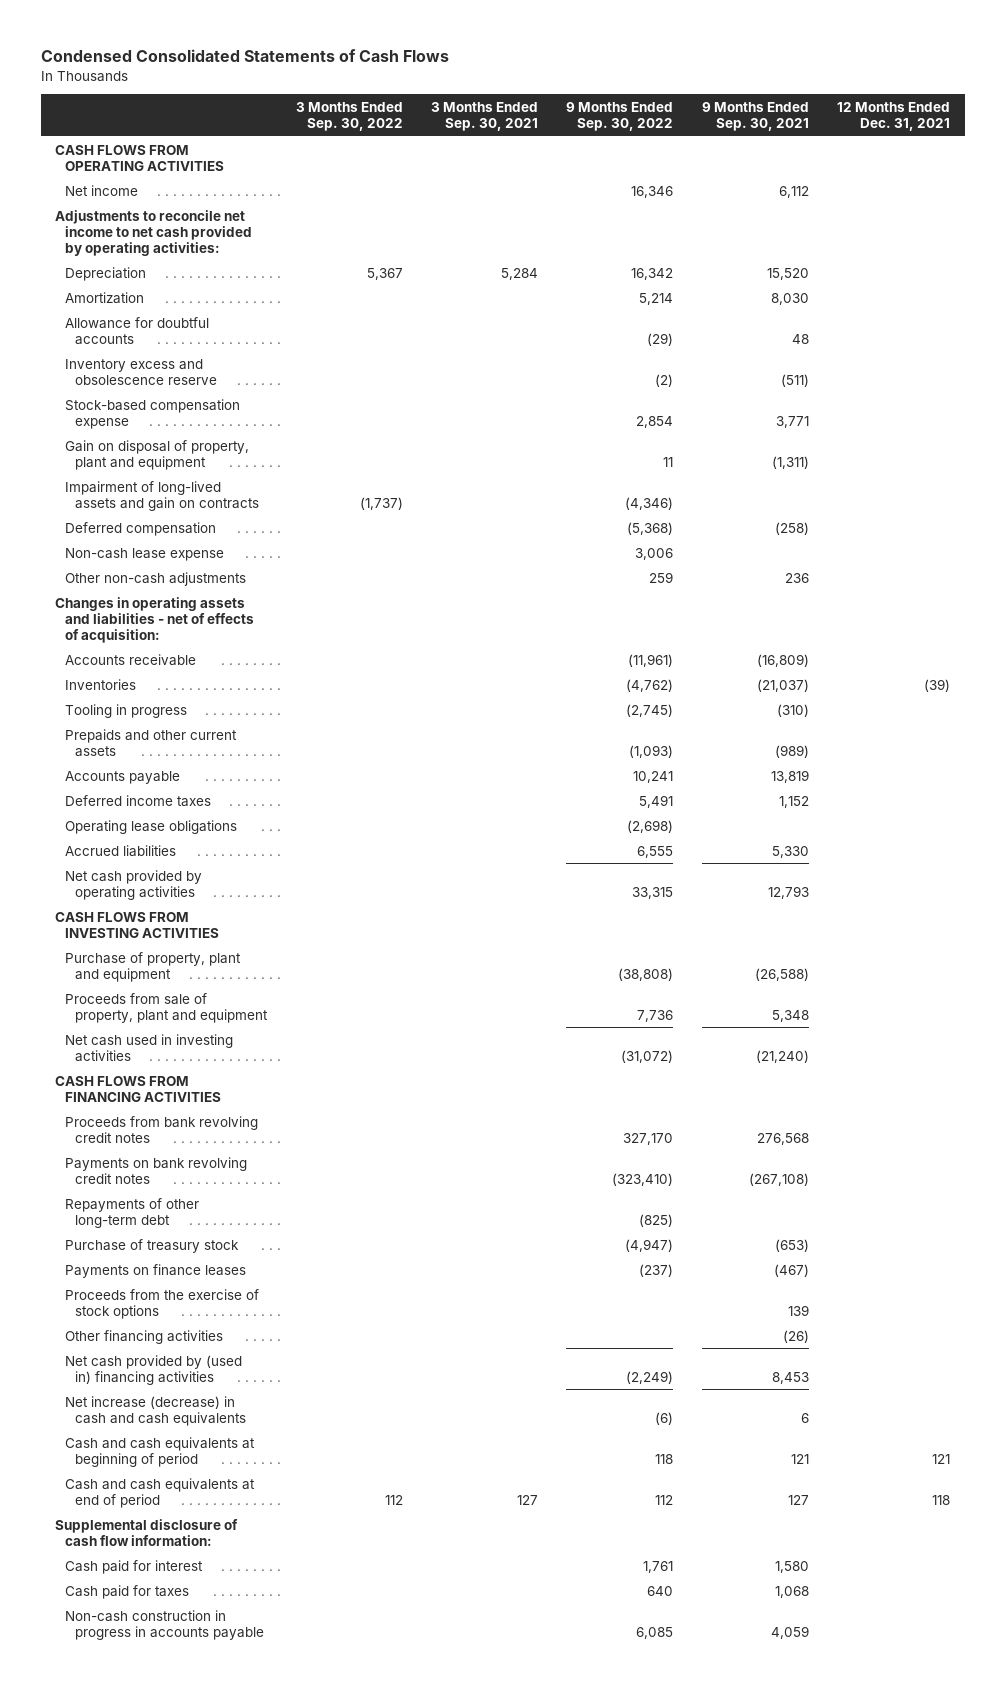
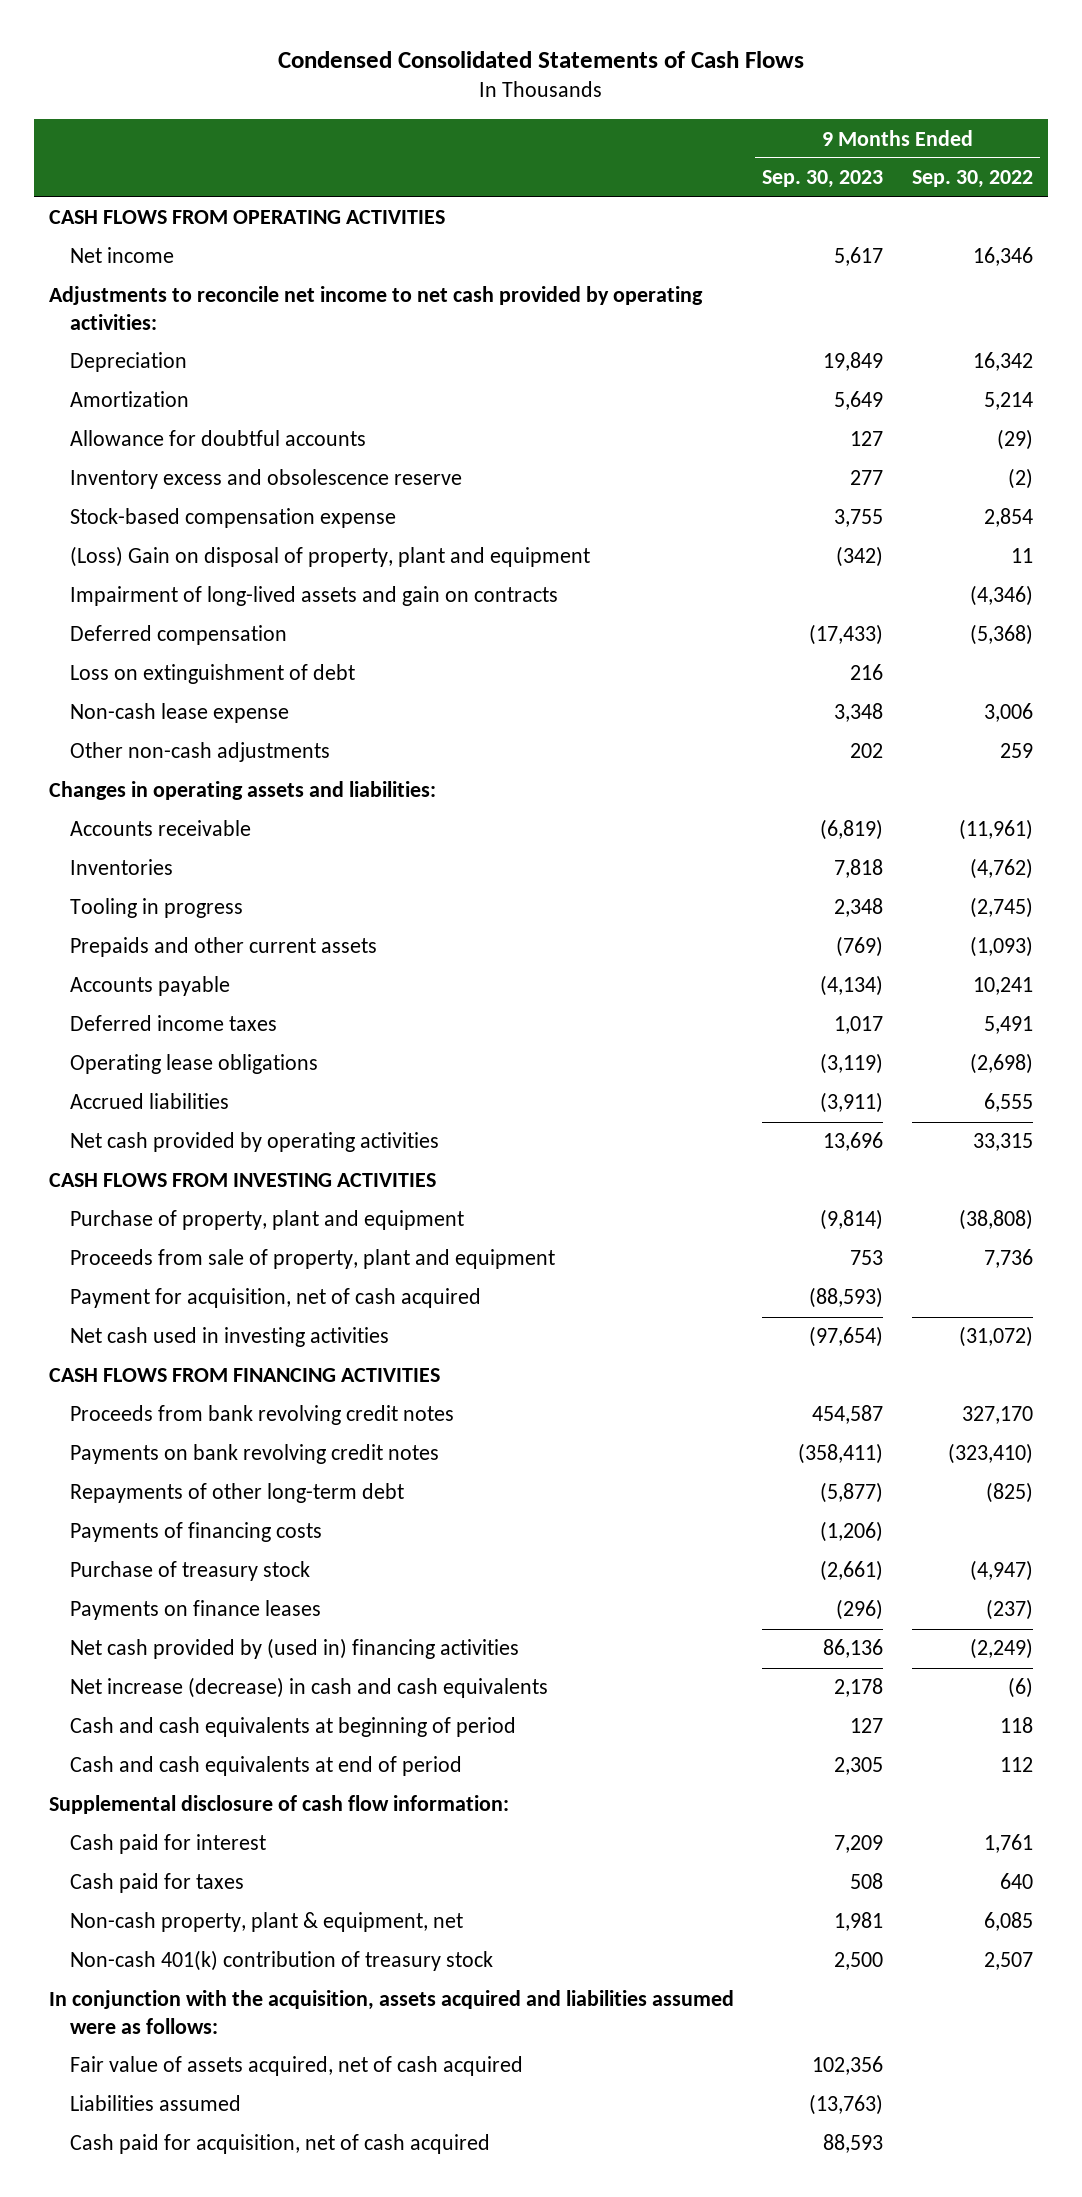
- | 3 Months Ended Sep. 30, 2022 | 3 Months Ended Sep. 30, 2021 | 9 Months Ended Sep. 30, 2022 | 9 Months Ended Sep. 30, 2021 | 12 Months Ended Dec. 31, 2021
+ | 9 Months Ended Sep. 30, 2023 | 9 Months Ended Sep. 30, 2022
- Gain on disposal of property, plant and equipment | | | 11 | (1,311) |
+ (Loss) Gain on disposal of property, plant and equipment | (342) | 11
+ Loss on extinguishment of debt | 216 |
- Changes in operating assets and liabilities - net of effects of acquisition:
+ Changes in operating assets and liabilities:
+ Payment for acquisition, net of cash acquired | (88,593) |
+ Payments of financing costs | (1,206) |
- Proceeds from the exercise of stock options | | | | 139 |
- Other financing activities | | | | (26) |
- Non-cash construction in progress in accounts payable | | | 6,085 | 4,059 |
+ Non-cash property, plant & equipment, net | 1,981 | 6,085
+ Non-cash 401(k) contribution of treasury stock | 2,500 | 2,507
+ In conjunction with the acquisition, assets acquired and liabilities assumed were as follows:
+ Fair value of assets acquired, net of cash acquired | 102,356 |
+ Liabilities assumed | (13,763) |
+ Cash paid for acquisition, net of cash acquired | 88,593 |

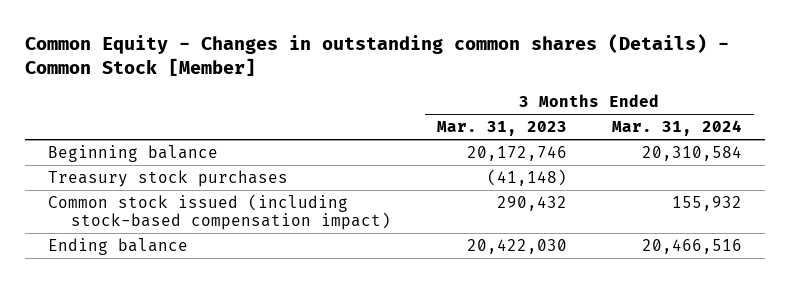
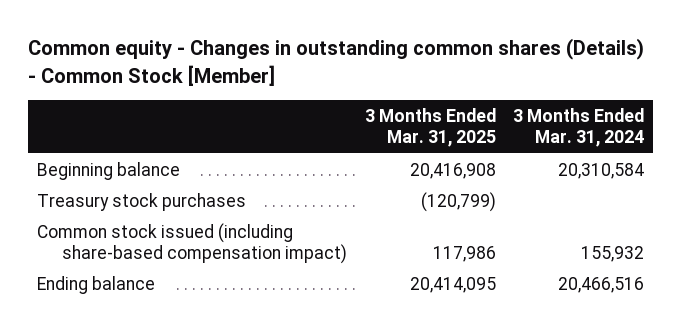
- Common Equity - Changes in outstanding common shares (Details) - Common Stock [Member]
+ Common equity - Changes in outstanding common shares (Details) - Common Stock [Member]
- | 3 Months Ended Mar. 31, 2023 | 3 Months Ended Mar. 31, 2024
+ | 3 Months Ended Mar. 31, 2025 | 3 Months Ended Mar. 31, 2024
- Common stock issued (including stock-based compensation impact) | 290,432 | 155,932
+ Common stock issued (including share-based compensation impact) | 117,986 | 155,932

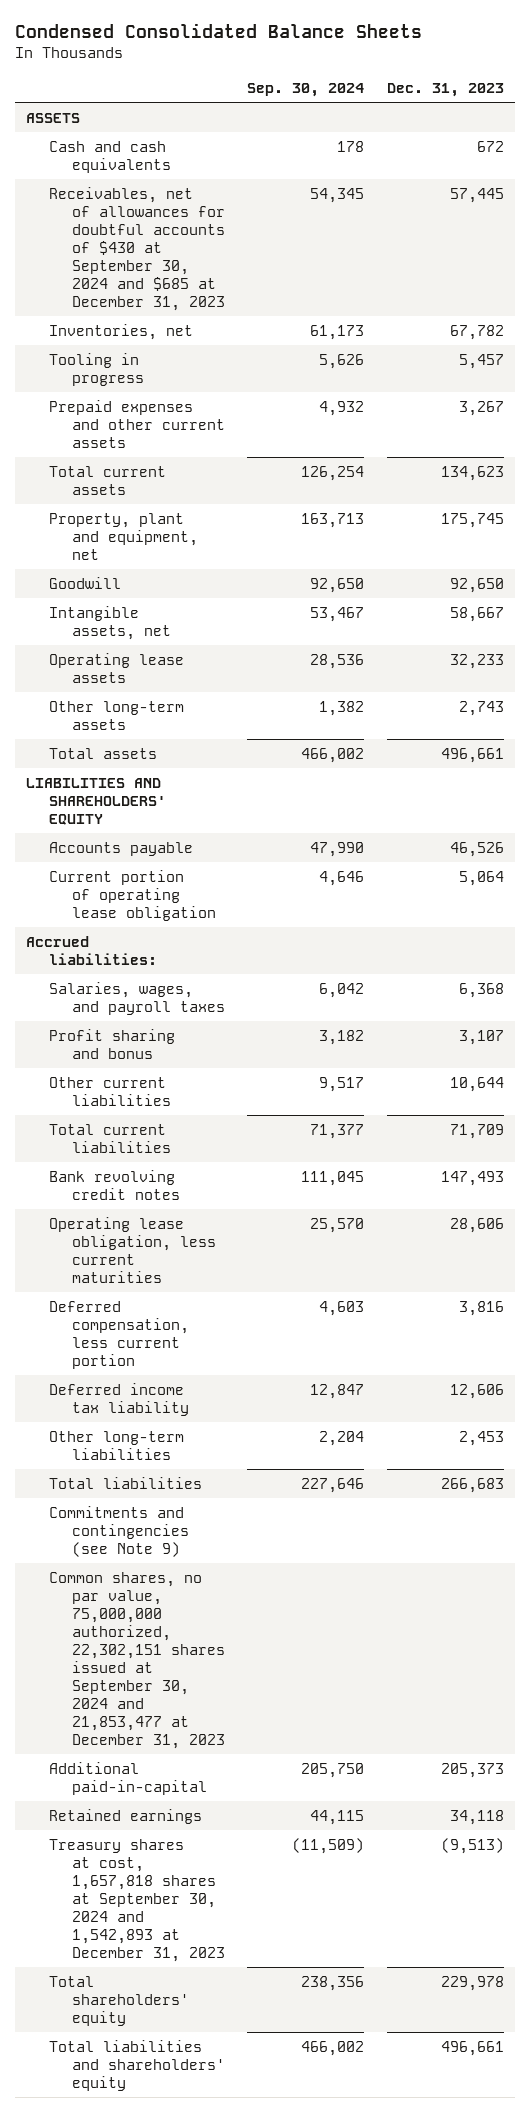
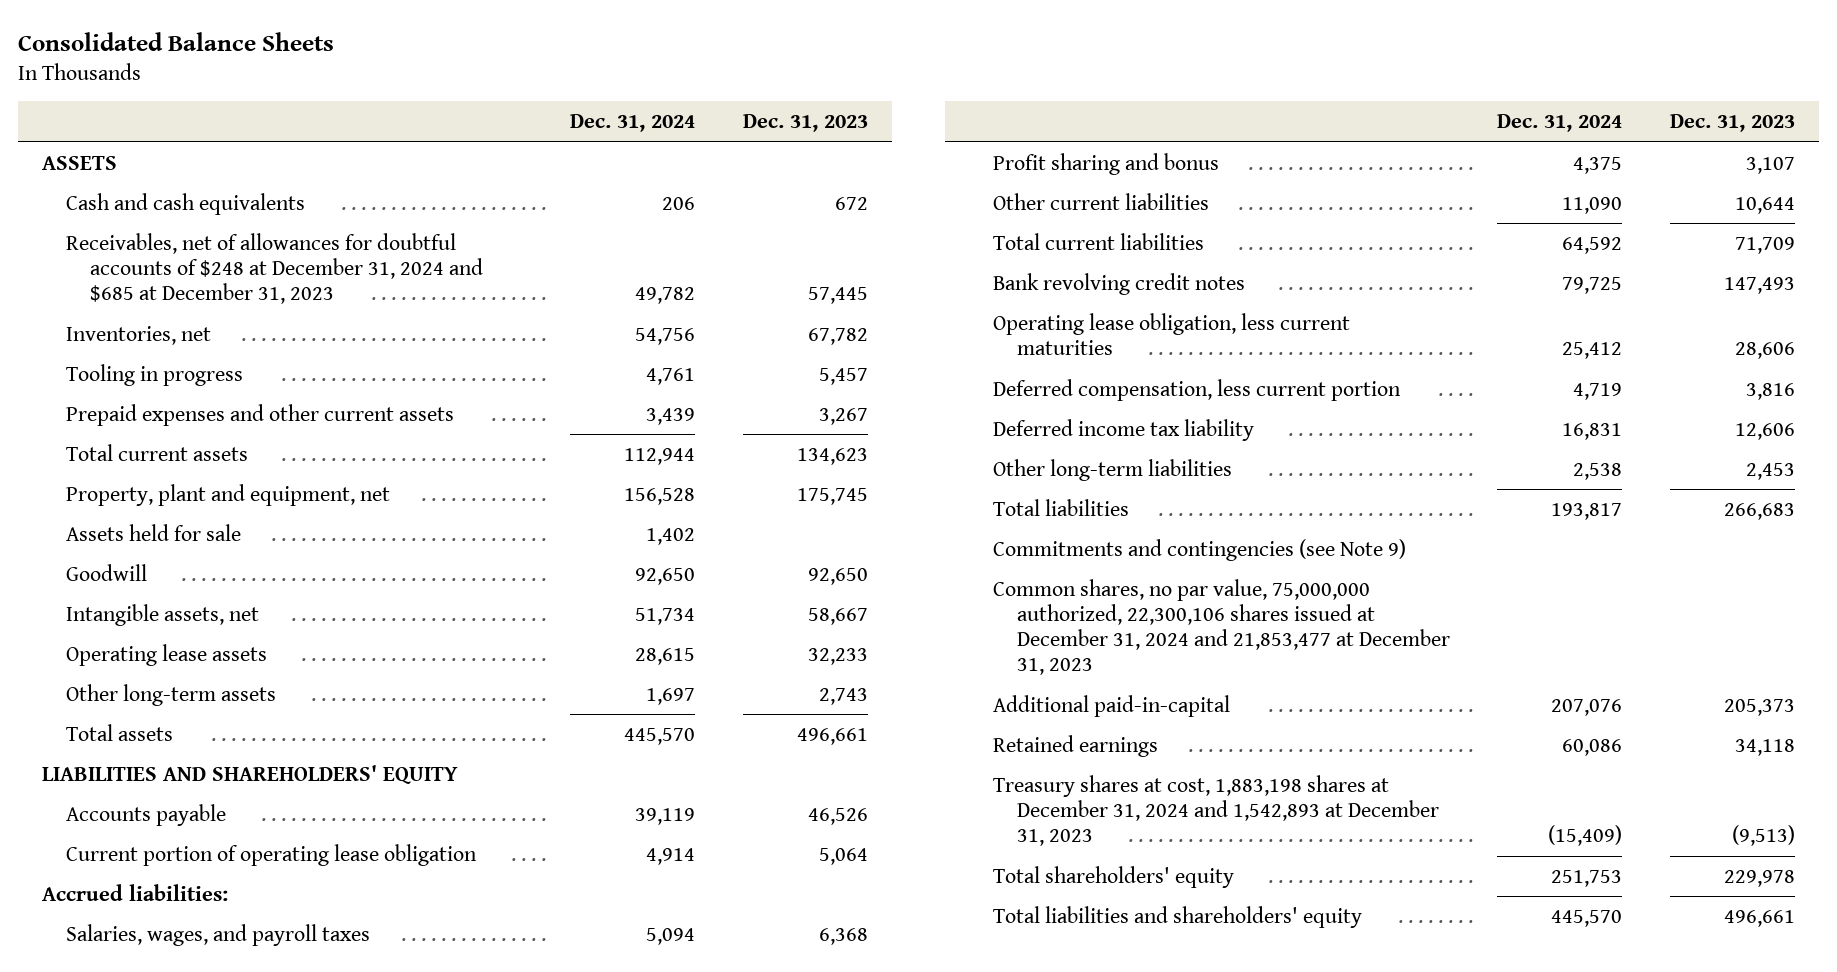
- Condensed Consolidated Balance Sheets
+ Consolidated Balance Sheets
- | Sep. 30, 2024 | Dec. 31, 2023
+ | Dec. 31, 2024 | Dec. 31, 2023
- Receivables, net of allowances for doubtful accounts of $430 at September 30, 2024 and $685 at December 31, 2023 | 54,345 | 57,445
+ Receivables, net of allowances for doubtful accounts of $248 at December 31, 2024 and $685 at December 31, 2023 | 49,782 | 57,445
+ Assets held for sale | 1,402 |
- Common shares, no par value, 75,000,000 authorized, 22,302,151 shares issued at September 30, 2024 and 21,853,477 at December 31, 2023
+ Common shares, no par value, 75,000,000 authorized, 22,300,106 shares issued at December 31, 2024 and 21,853,477 at December 31, 2023
- Treasury shares at cost, 1,657,818 shares at September 30, 2024 and 1,542,893 at December 31, 2023 | (11,509) | (9,513)
+ Treasury shares at cost, 1,883,198 shares at December 31, 2024 and 1,542,893 at December 31, 2023 | (15,409) | (9,513)

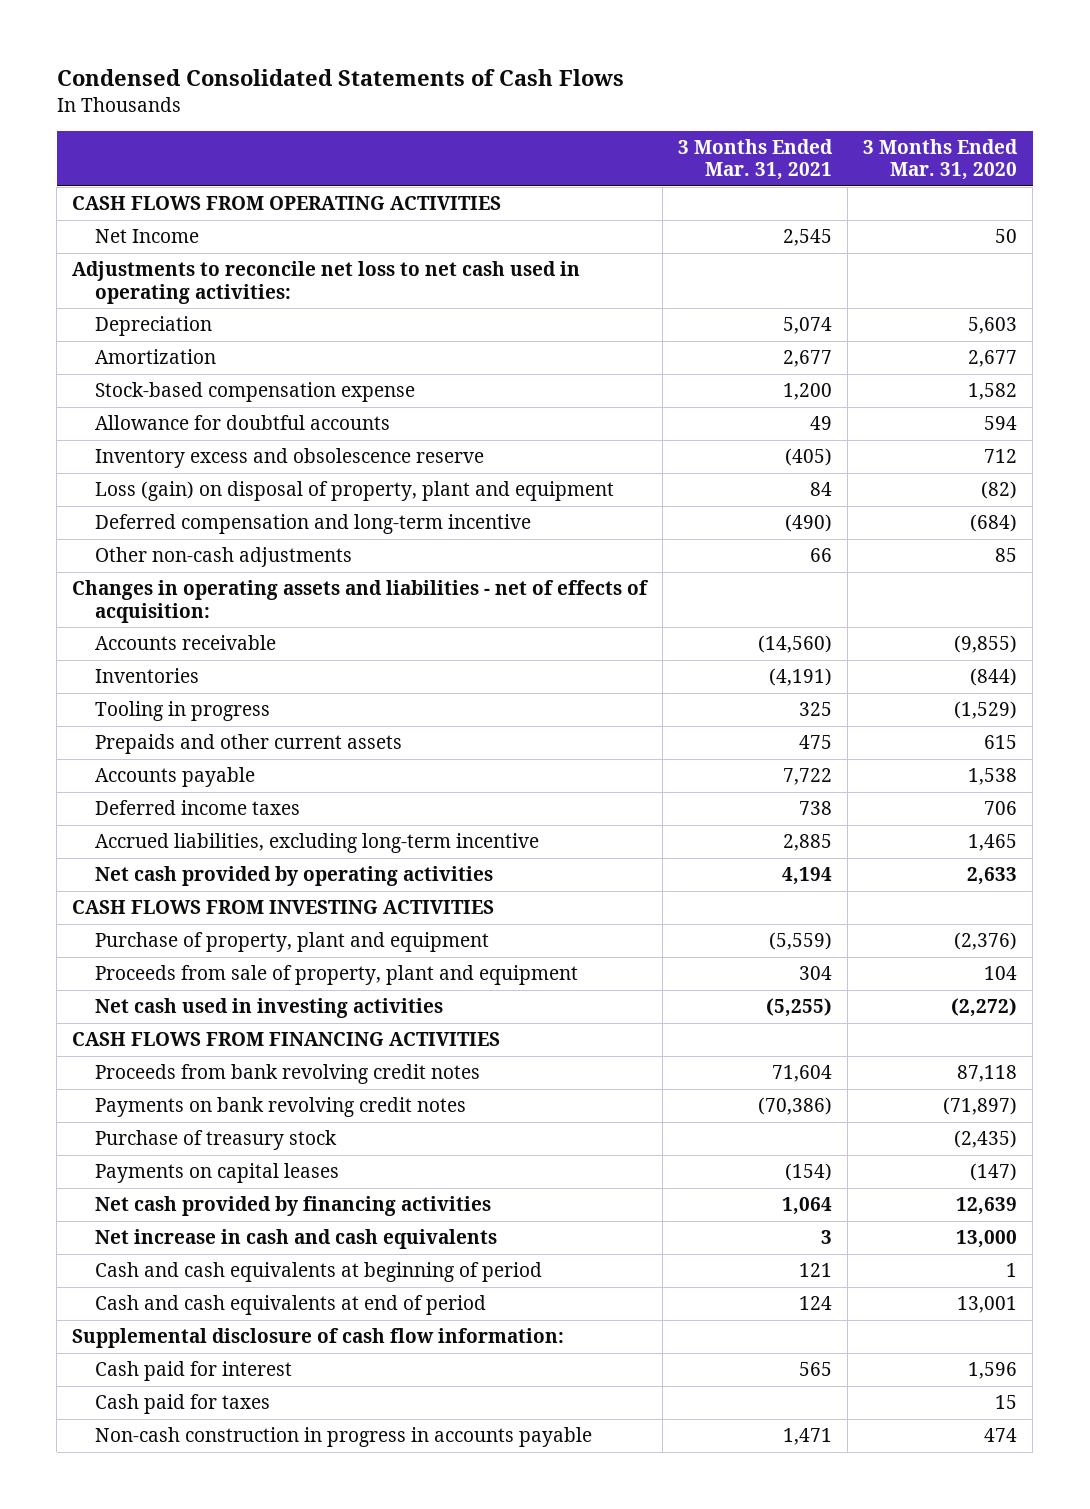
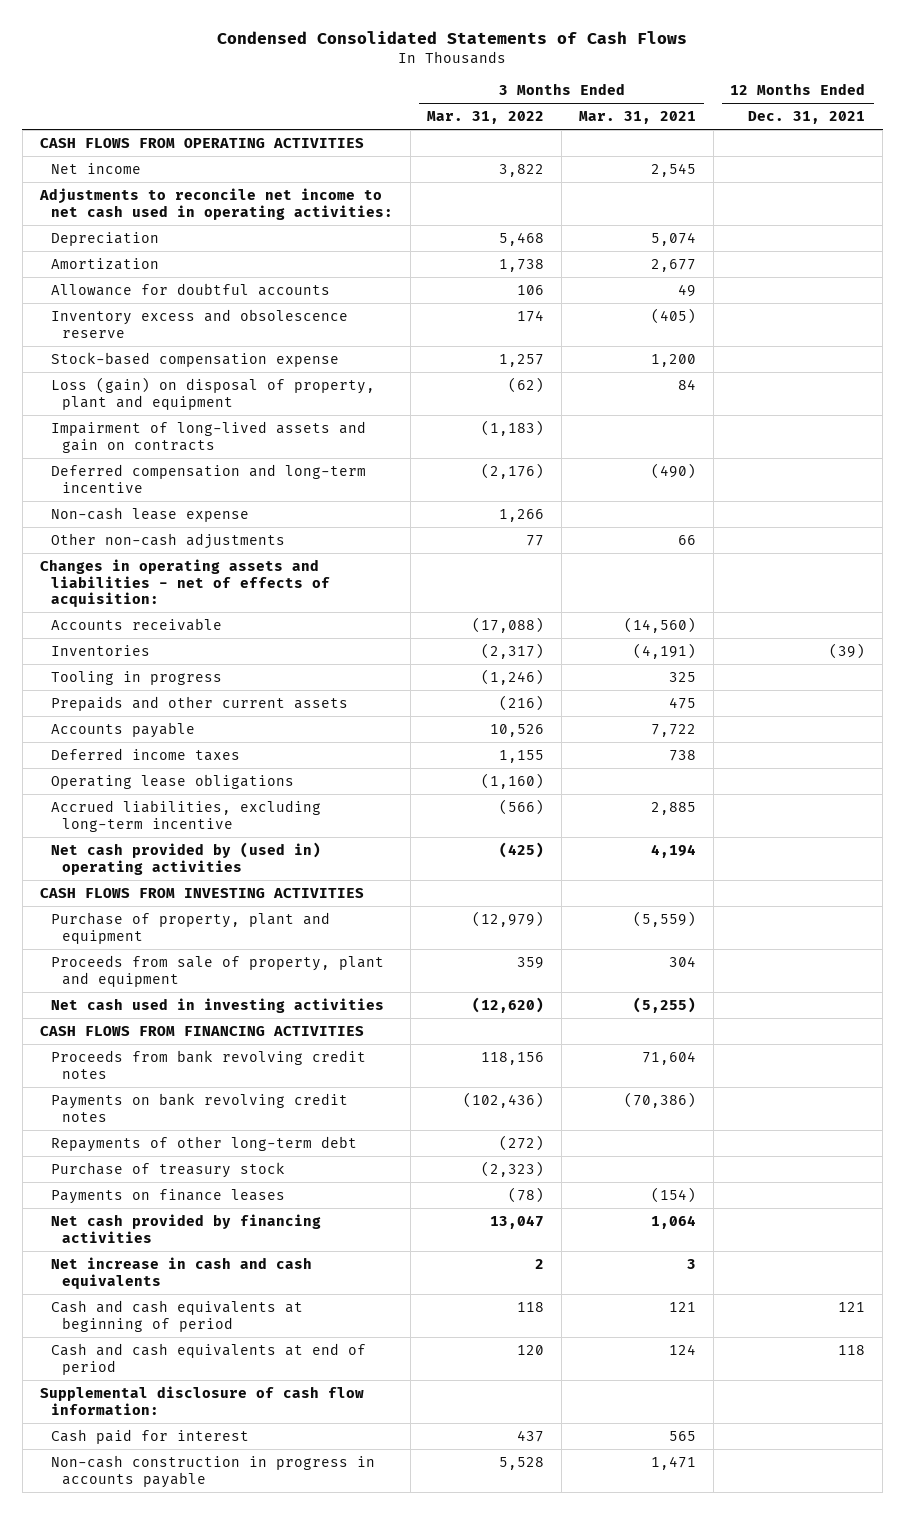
- | 3 Months Ended Mar. 31, 2021 | 3 Months Ended Mar. 31, 2020
+ | 3 Months Ended Mar. 31, 2022 | 3 Months Ended Mar. 31, 2021 | 12 Months Ended Dec. 31, 2021
- Net Income | 2,545 | 50
- Adjustments to reconcile net loss to net cash used in operating activities:
+ Net income | 3,822 | 2,545 |
+ Adjustments to reconcile net income to net cash used in operating activities:
moved down: Stock-based compensation expense | 1,257 | 1,200 |
+ Impairment of long-lived assets and gain on contracts | (1,183) | |
+ Non-cash lease expense | 1,266 | |
+ Operating lease obligations | (1,160) | |
- Net cash provided by operating activities | 4,194 | 2,633
+ Net cash provided by (used in) operating activities | (425) | 4,194 |
+ Repayments of other long-term debt | (272) | |
- Payments on capital leases | (154) | (147)
+ Payments on finance leases | (78) | (154) |
- Cash paid for taxes | | 15

